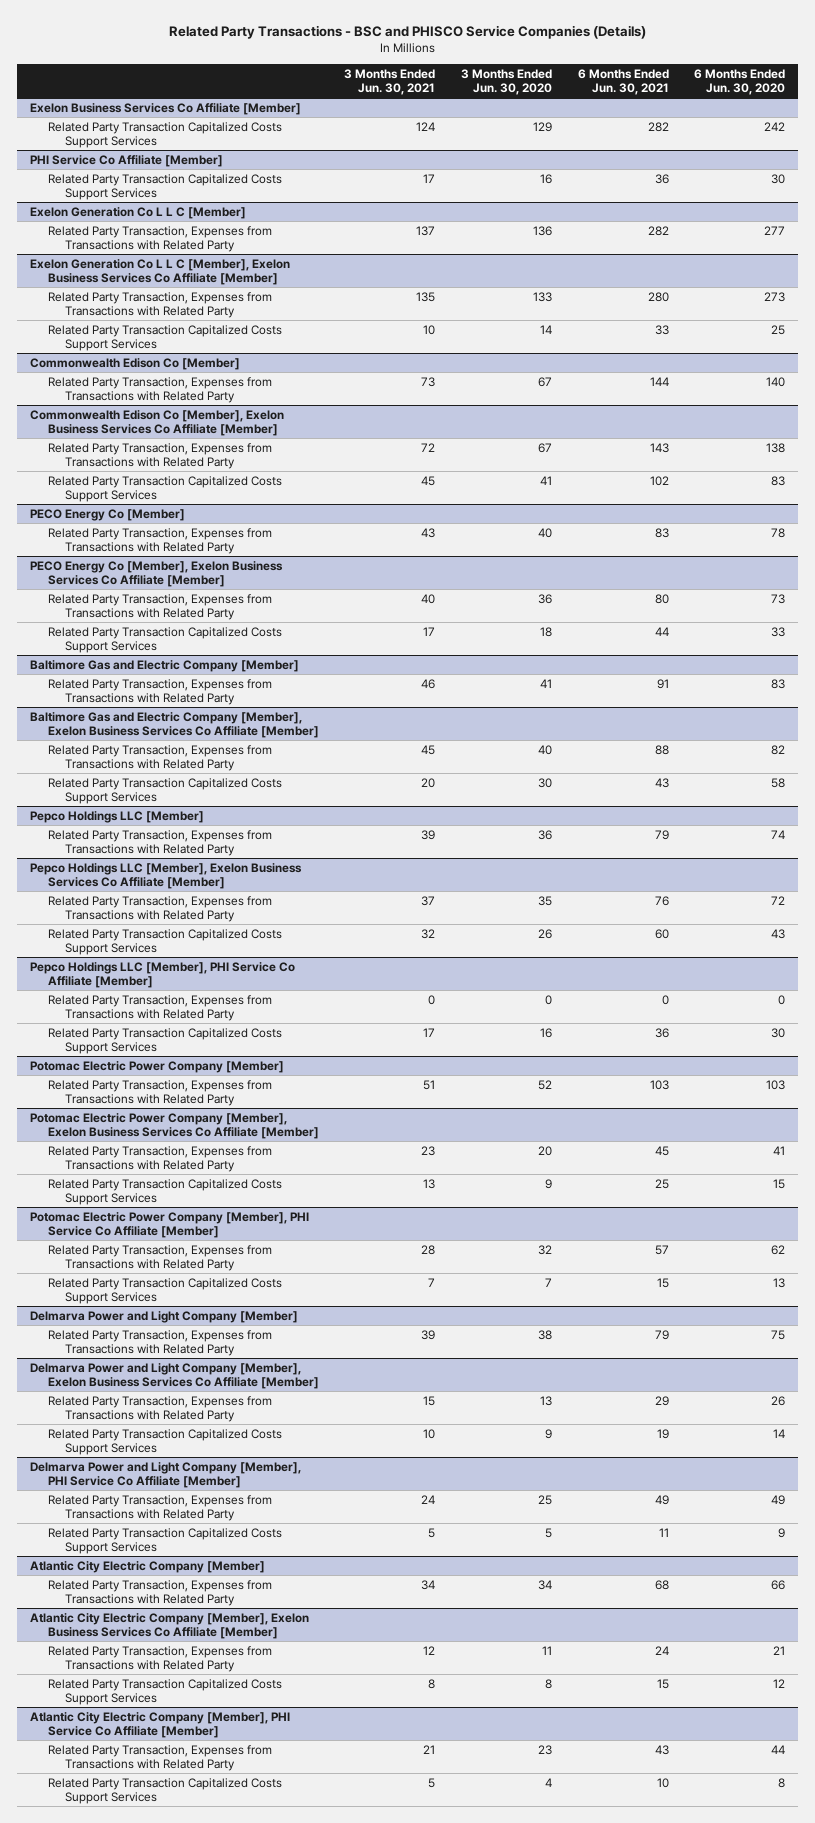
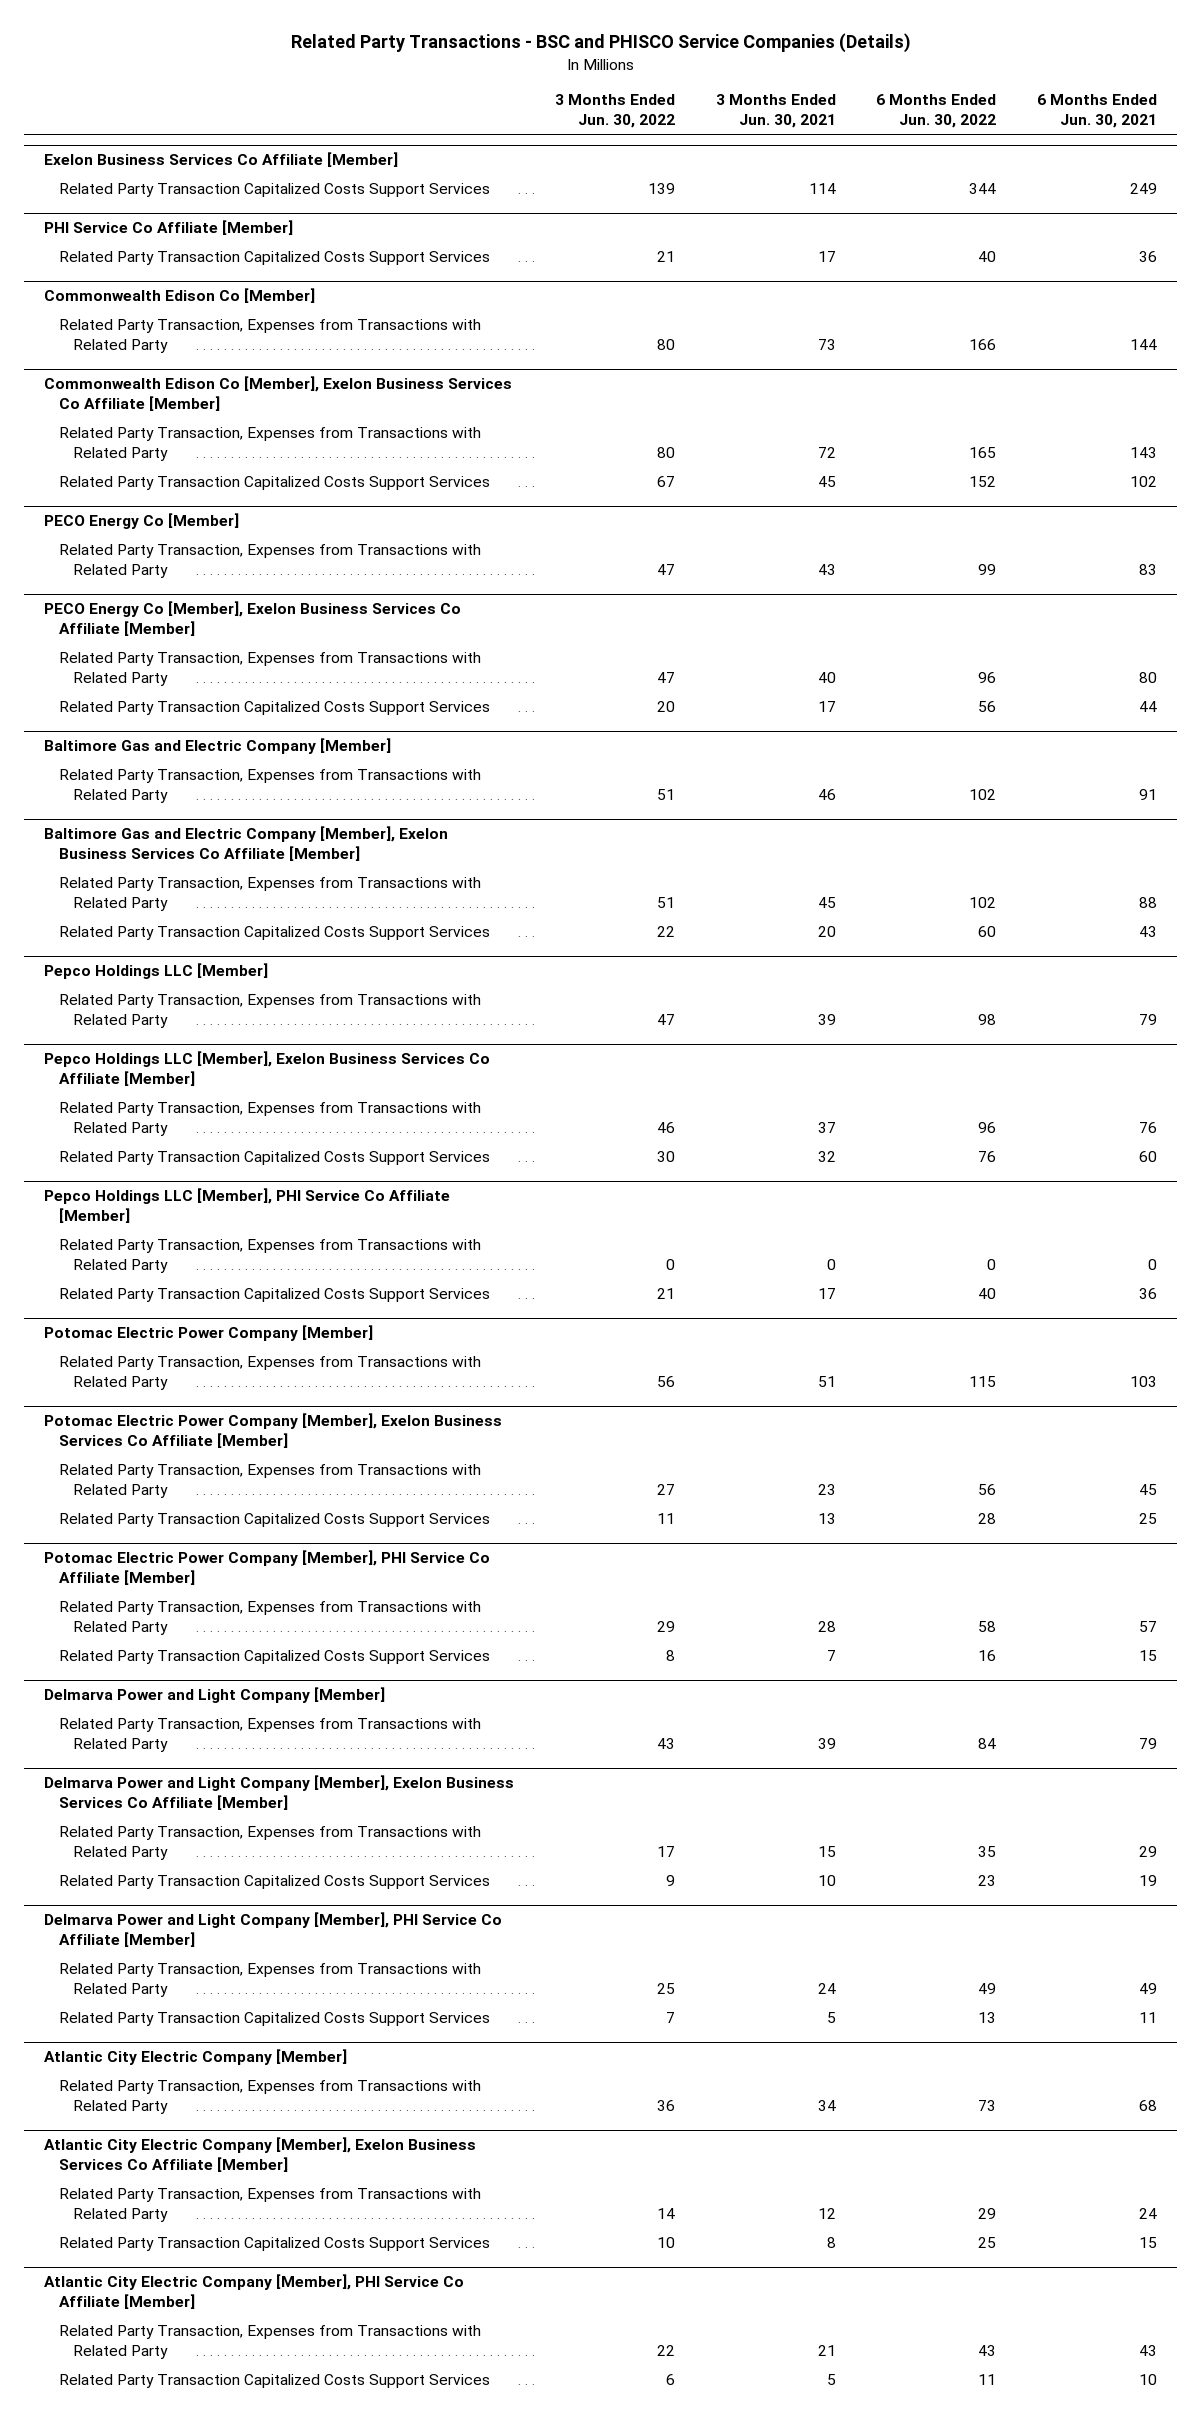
- | 3 Months Ended Jun. 30, 2021 | 3 Months Ended Jun. 30, 2020 | 6 Months Ended Jun. 30, 2021 | 6 Months Ended Jun. 30, 2020
+ | 3 Months Ended Jun. 30, 2022 | 3 Months Ended Jun. 30, 2021 | 6 Months Ended Jun. 30, 2022 | 6 Months Ended Jun. 30, 2021
@ Exelon Business Services Co Affiliate [Member]
- Related Party Transaction Capitalized Costs Support Services | 124 | 129 | 282 | 242
+ Related Party Transaction Capitalized Costs Support Services | 139 | 114 | 344 | 249
- Exelon Generation Co L L C [Member]
- Related Party Transaction, Expenses from Transactions with Related Party | 137 | 136 | 282 | 277
- Exelon Generation Co L L C [Member], Exelon Business Services Co Affiliate [Member]
- Related Party Transaction, Expenses from Transactions with Related Party | 135 | 133 | 280 | 273
- Related Party Transaction Capitalized Costs Support Services | 10 | 14 | 33 | 25

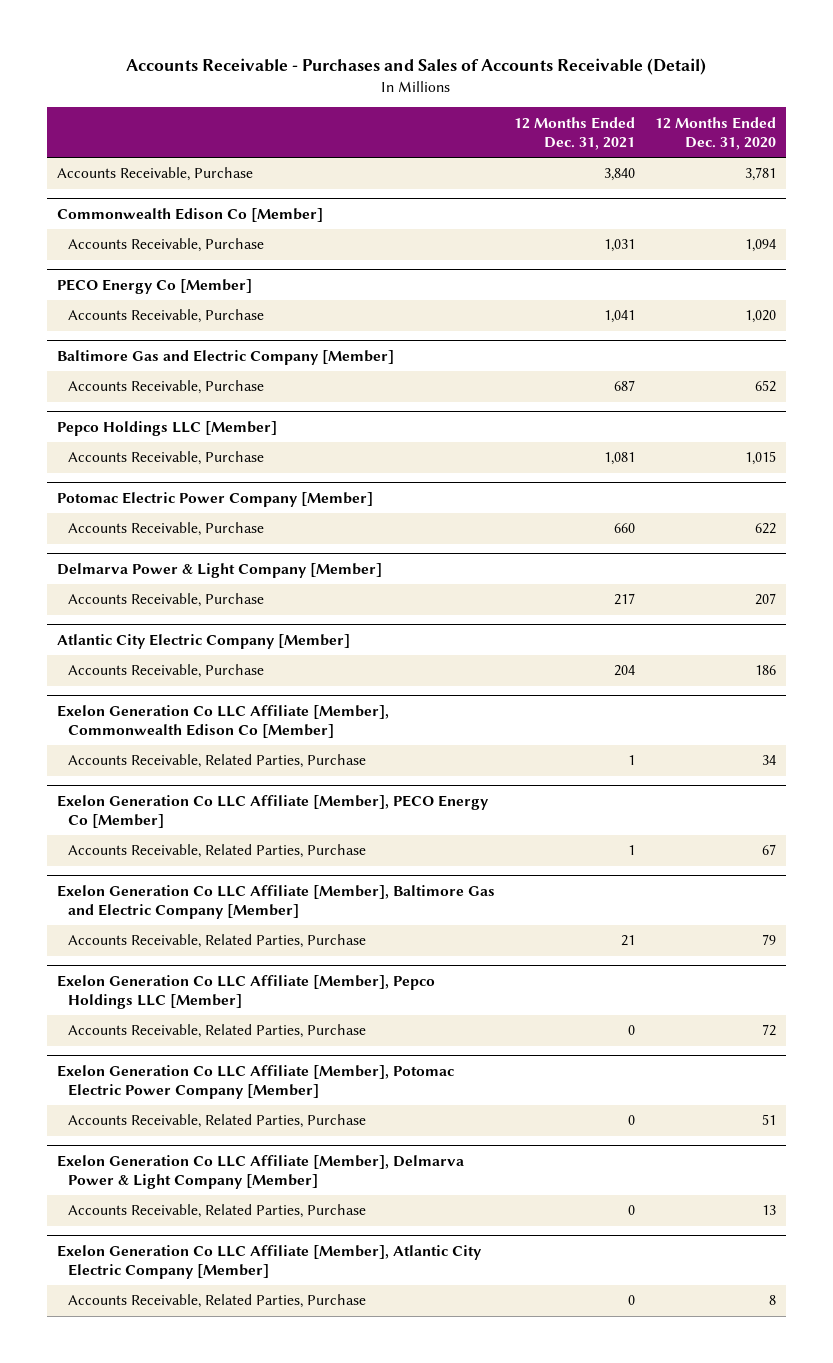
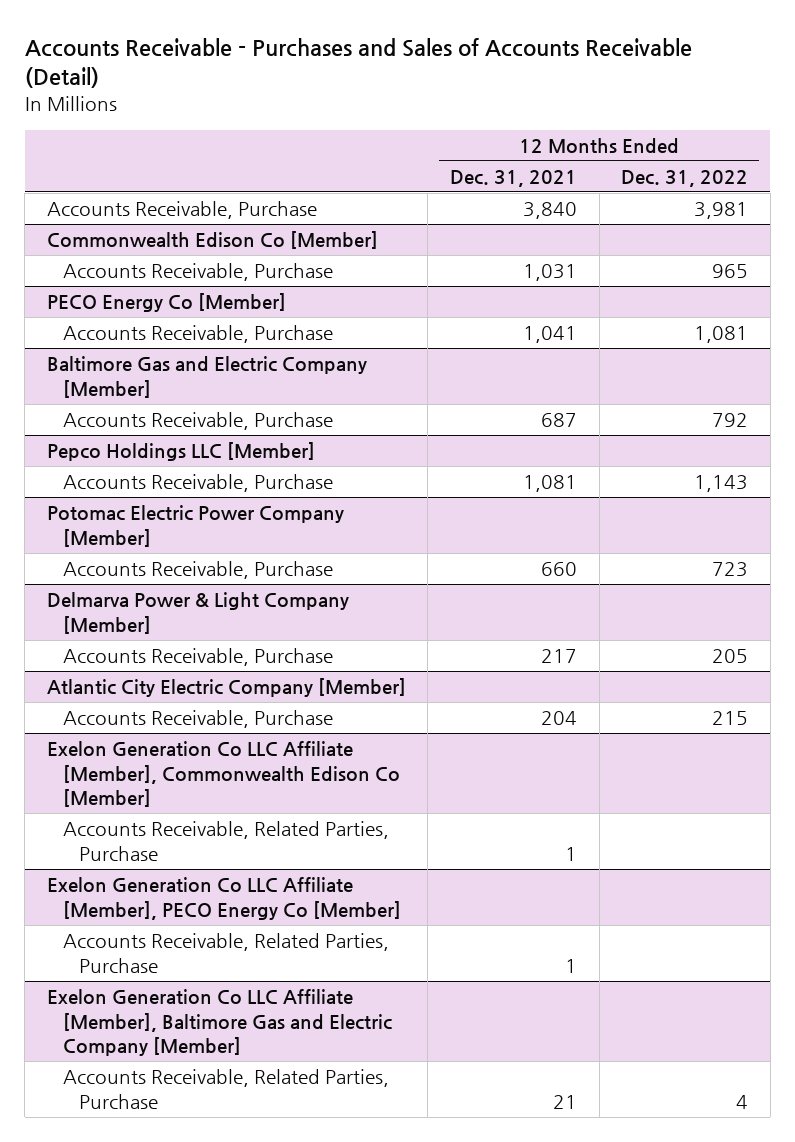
- | 12 Months Ended Dec. 31, 2021 | 12 Months Ended Dec. 31, 2020
+ | 12 Months Ended Dec. 31, 2021 | 12 Months Ended Dec. 31, 2022
- Exelon Generation Co LLC Affiliate [Member], Pepco Holdings LLC [Member]
- Accounts Receivable, Related Parties, Purchase | 0 | 72
- Exelon Generation Co LLC Affiliate [Member], Potomac Electric Power Company [Member]
- Accounts Receivable, Related Parties, Purchase | 0 | 51
- Exelon Generation Co LLC Affiliate [Member], Delmarva Power & Light Company [Member]
- Accounts Receivable, Related Parties, Purchase | 0 | 13
- Exelon Generation Co LLC Affiliate [Member], Atlantic City Electric Company [Member]
- Accounts Receivable, Related Parties, Purchase | 0 | 8

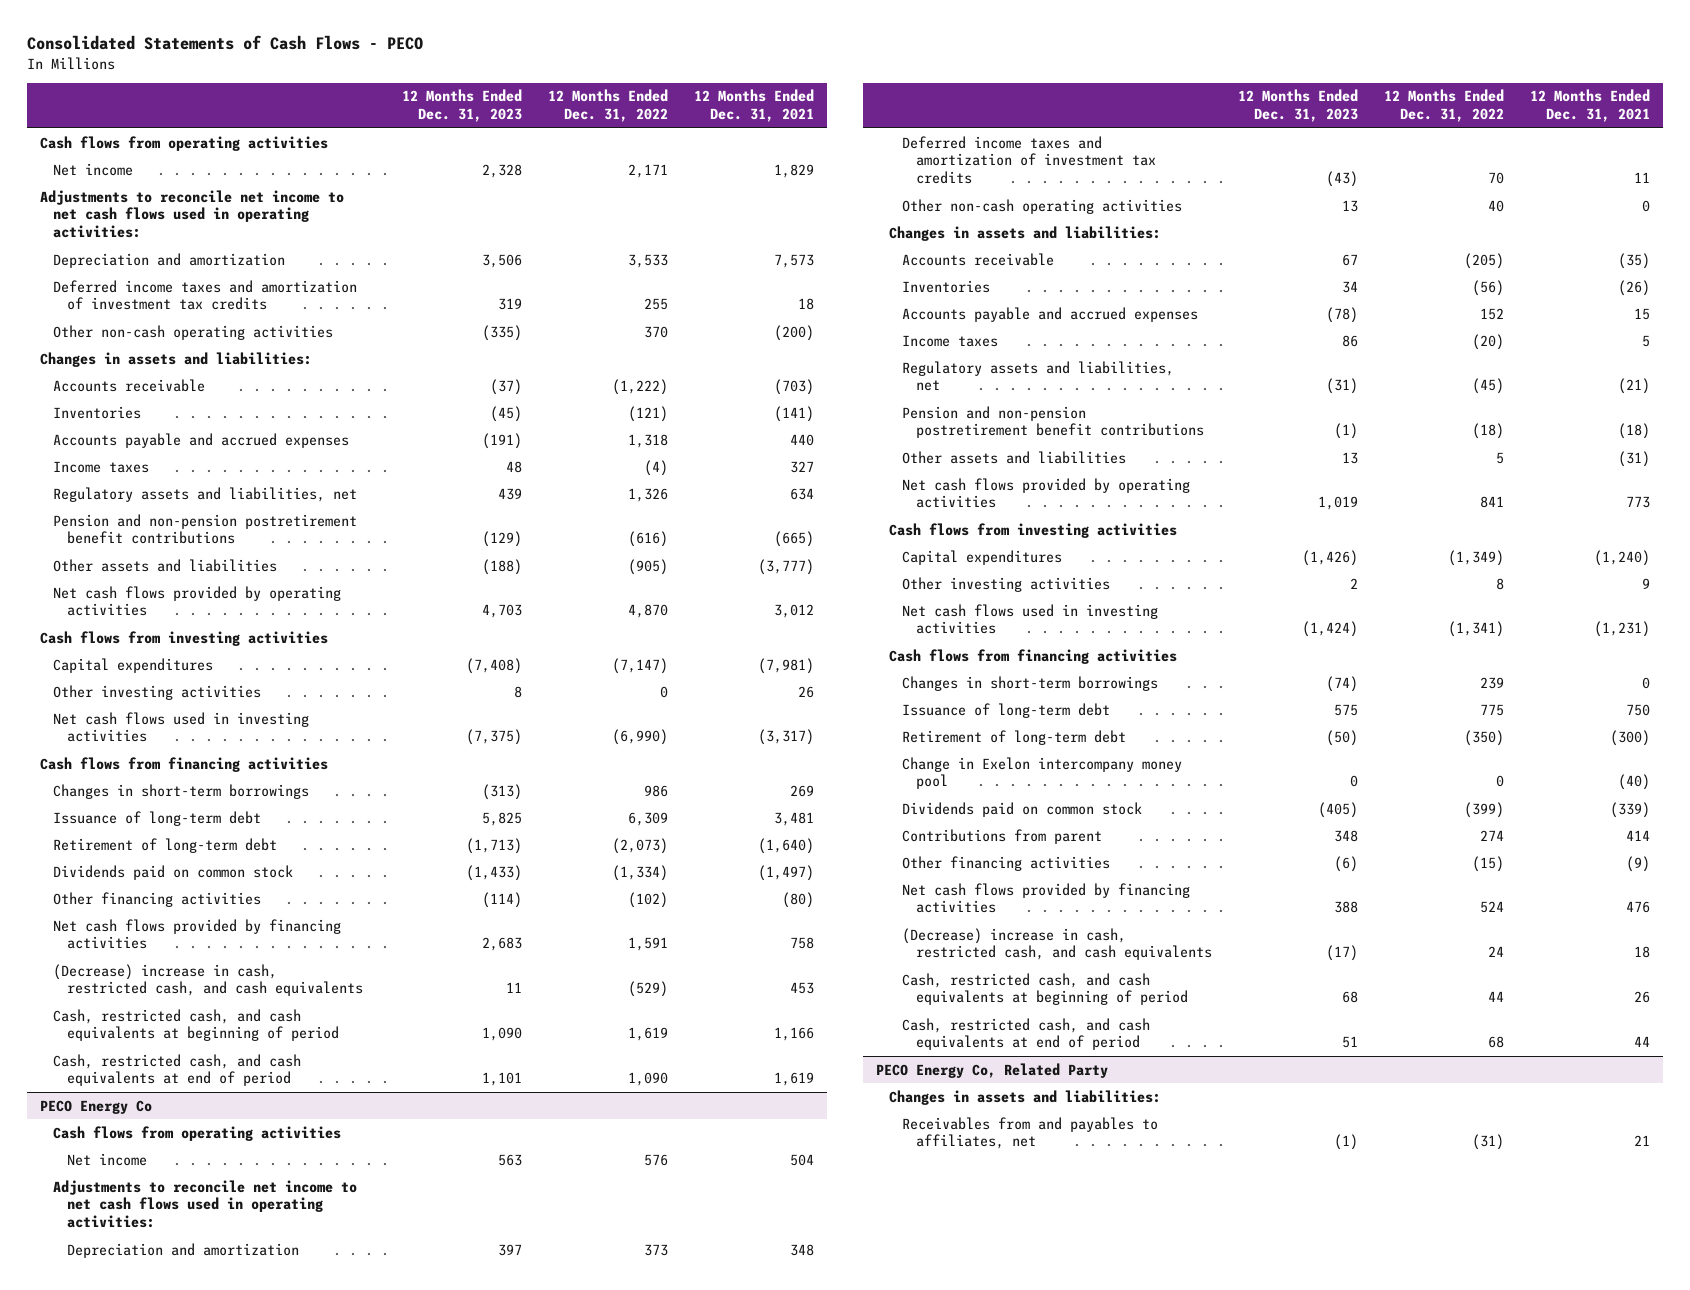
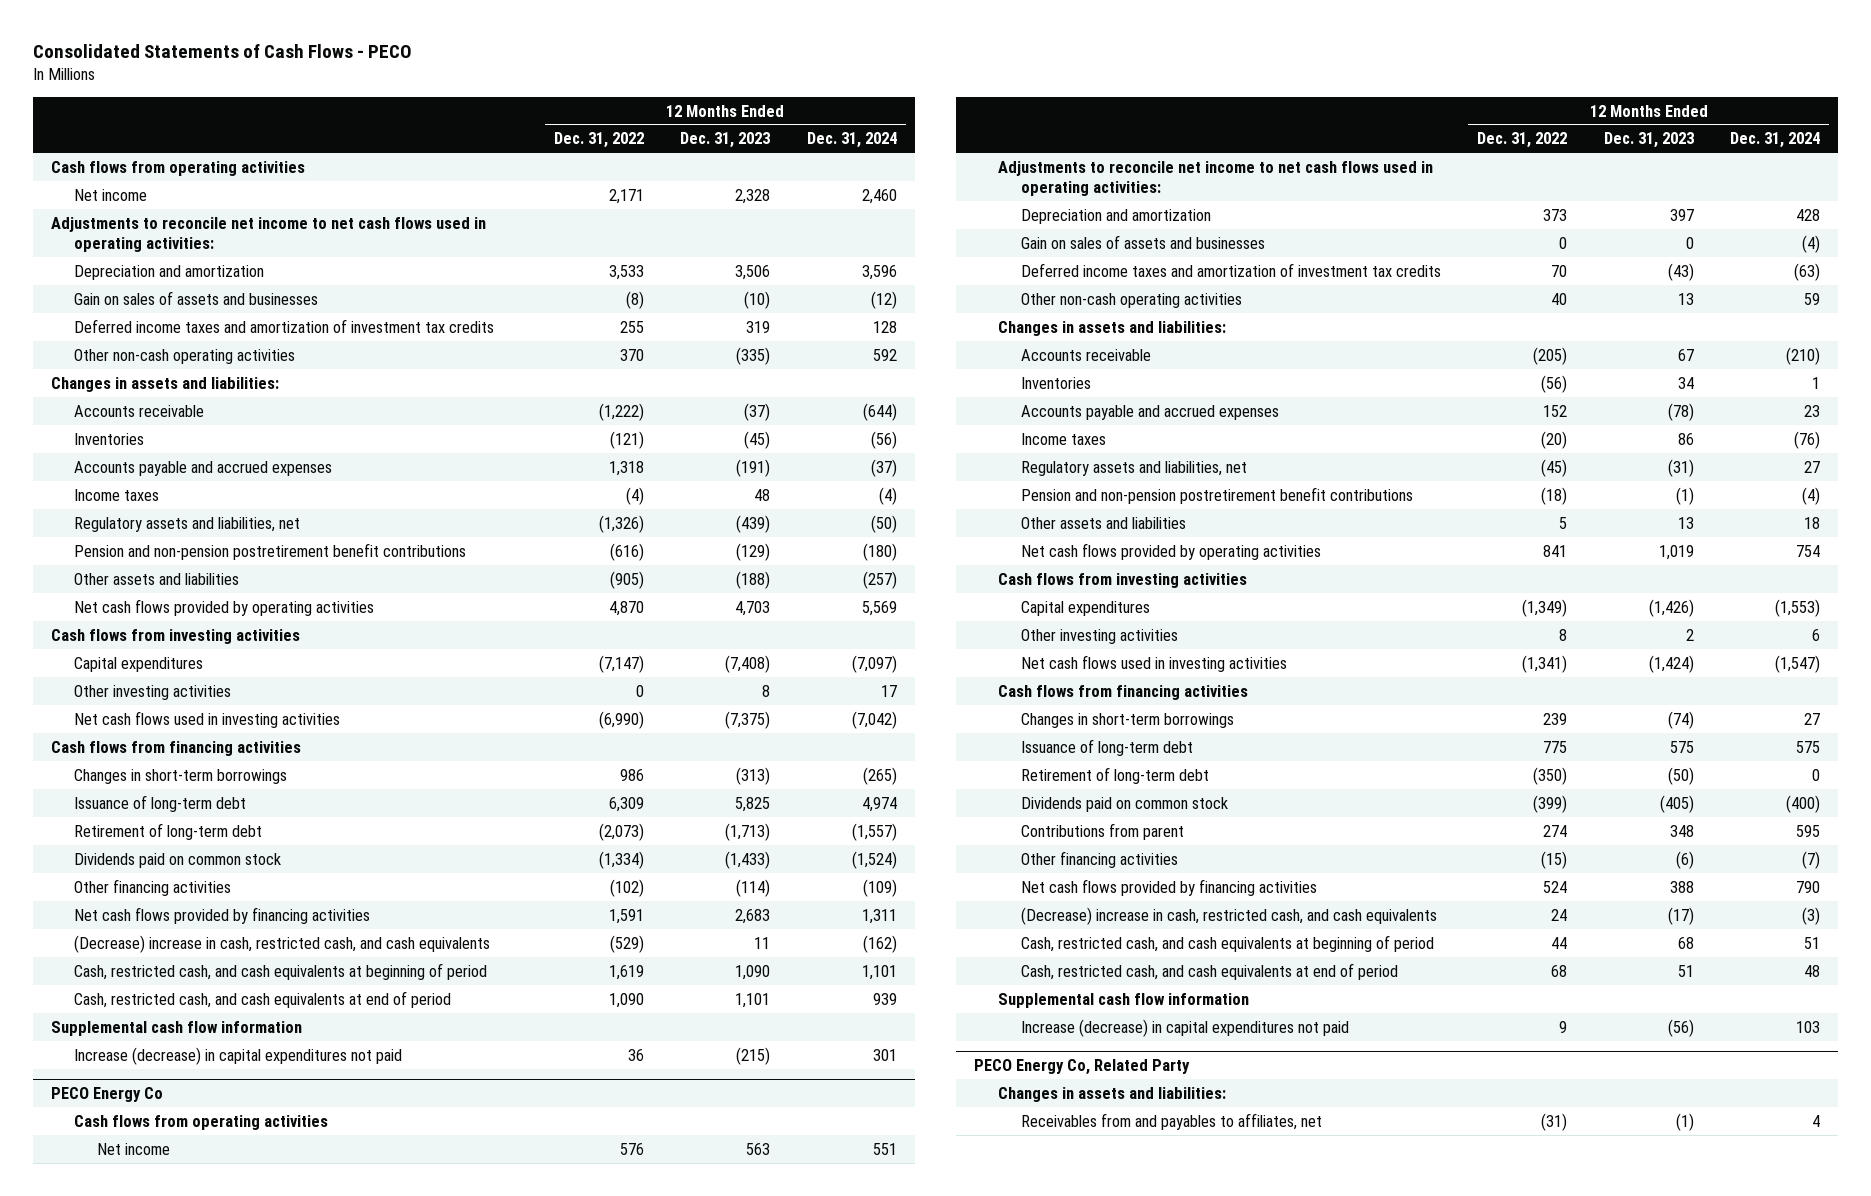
- | 12 Months Ended Dec. 31, 2023 | 12 Months Ended Dec. 31, 2022 | 12 Months Ended Dec. 31, 2021
+ | 12 Months Ended Dec. 31, 2022 | 12 Months Ended Dec. 31, 2023 | 12 Months Ended Dec. 31, 2024
+ Gain on sales of assets and businesses | (8) | (10) | (12)
- Regulatory assets and liabilities, net | 439 | 1,326 | 634
+ Regulatory assets and liabilities, net | (1,326) | (439) | (50)
+ Supplemental cash flow information
+ Increase (decrease) in capital expenditures not paid | 36 | (215) | 301
@ PECO Energy Co
+ Gain on sales of assets and businesses | 0 | 0 | (4)
- Change in Exelon intercompany money pool | 0 | 0 | (40)
+ Supplemental cash flow information
+ Increase (decrease) in capital expenditures not paid | 9 | (56) | 103

